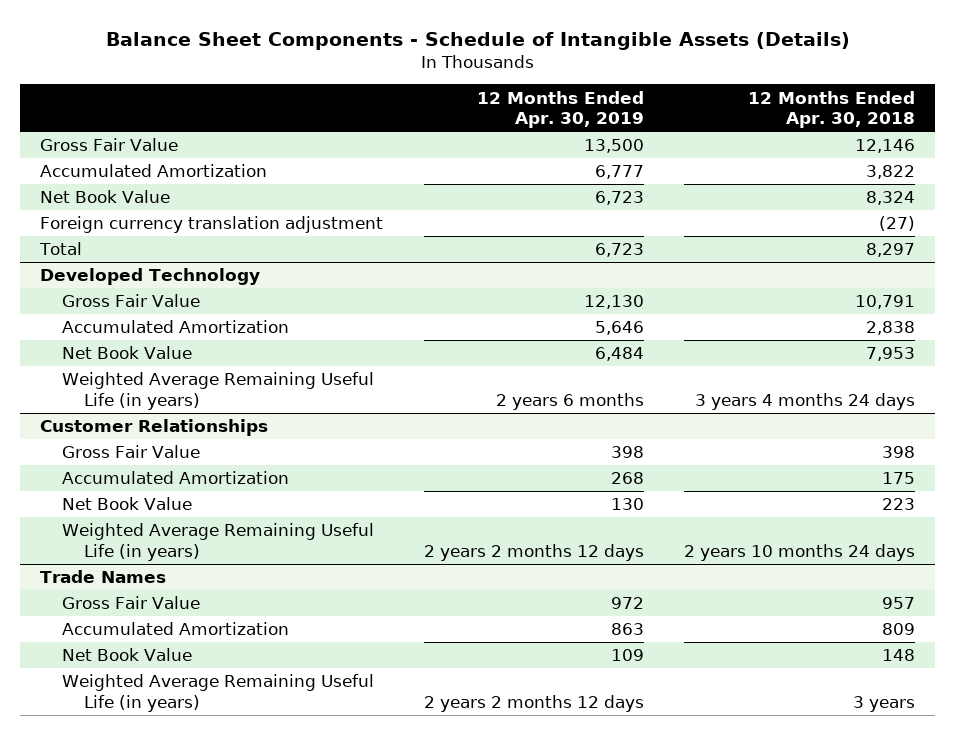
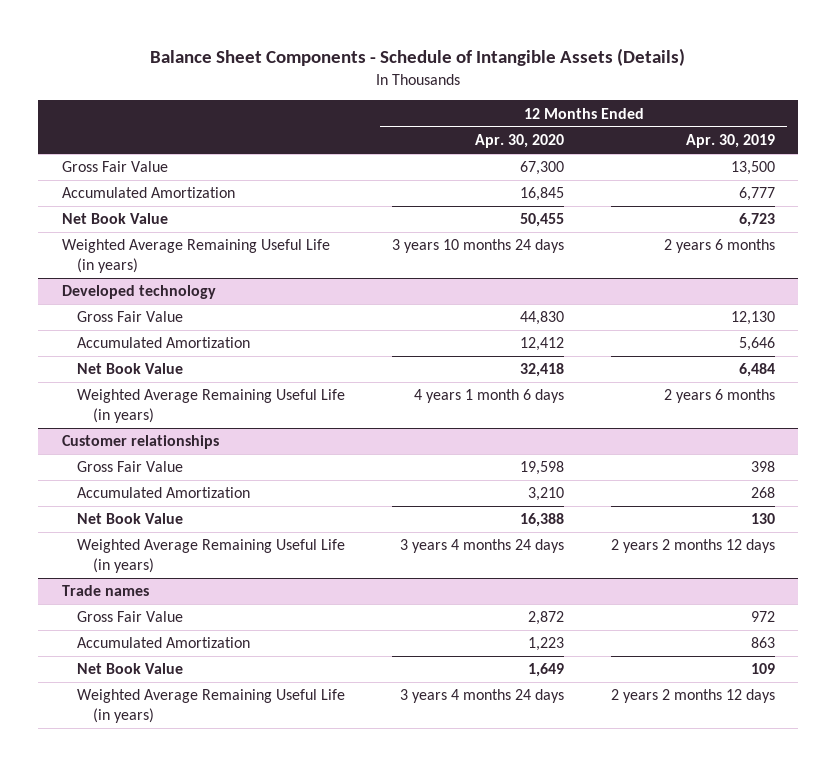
- | 12 Months Ended Apr. 30, 2019 | 12 Months Ended Apr. 30, 2018
+ | 12 Months Ended Apr. 30, 2020 | 12 Months Ended Apr. 30, 2019
- Foreign currency translation adjustment | | (27)
- Total | 6,723 | 8,297
- Developed Technology
+ Weighted Average Remaining Useful Life (in years) | 3 years 10 months 24 days | 2 years 6 months
+ Developed technology
- Customer Relationships
+ Customer relationships
- Trade Names
+ Trade names

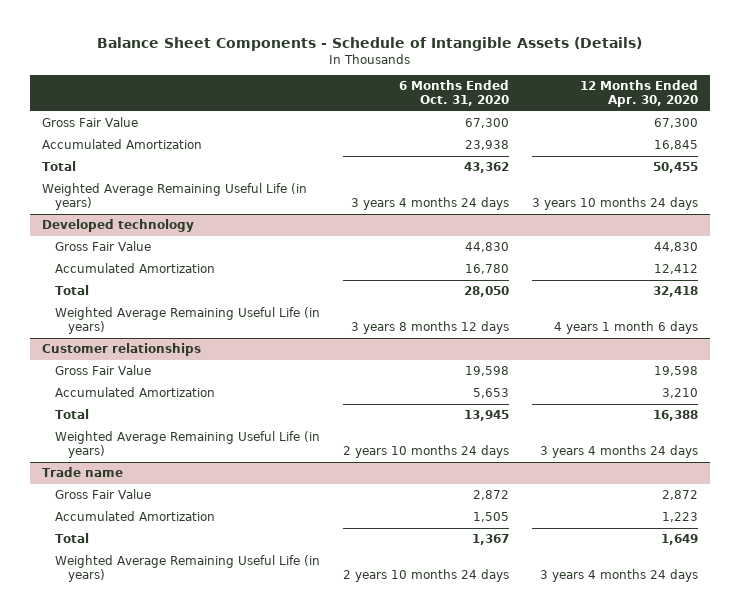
- | 12 Months Ended Apr. 30, 2020 | 12 Months Ended Apr. 30, 2019
+ | 6 Months Ended Oct. 31, 2020 | 12 Months Ended Apr. 30, 2020
- Net Book Value | 50,455 | 6,723
+ Total | 43,362 | 50,455
@ Developed technology
- Net Book Value | 32,418 | 6,484
+ Total | 28,050 | 32,418
@ Customer relationships
- Net Book Value | 16,388 | 130
+ Total | 13,945 | 16,388
- Trade names
+ Trade name
- Net Book Value | 1,649 | 109
+ Total | 1,367 | 1,649

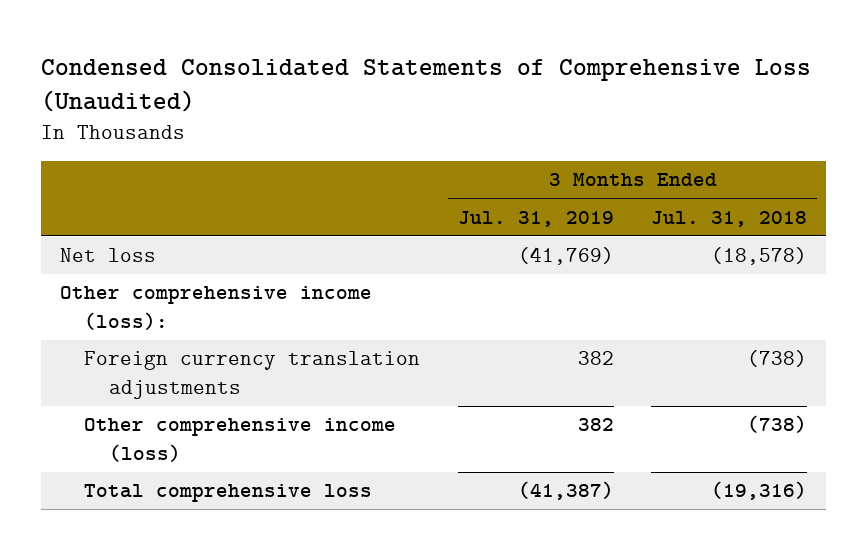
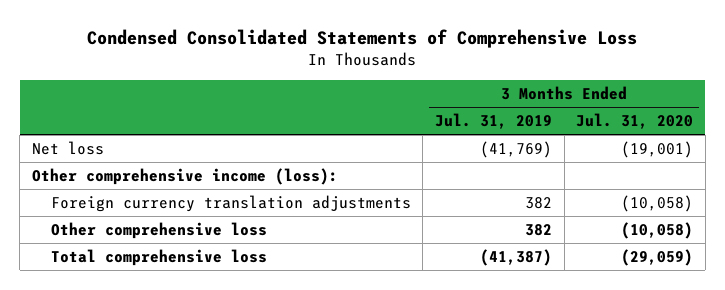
- Condensed Consolidated Statements of Comprehensive Loss (Unaudited)
+ Condensed Consolidated Statements of Comprehensive Loss
- | 3 Months Ended Jul. 31, 2019 | 3 Months Ended Jul. 31, 2018
+ | 3 Months Ended Jul. 31, 2019 | 3 Months Ended Jul. 31, 2020
- Other comprehensive income (loss) | 382 | (738)
+ Other comprehensive loss | 382 | (10,058)

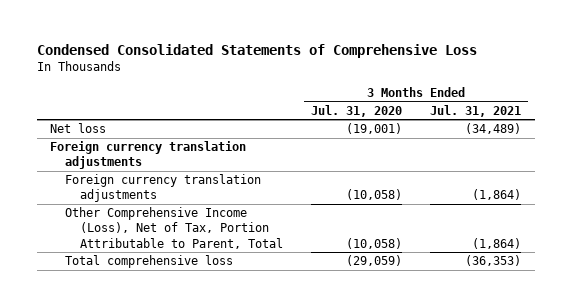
- | 3 Months Ended Jul. 31, 2019 | 3 Months Ended Jul. 31, 2020
+ | 3 Months Ended Jul. 31, 2020 | 3 Months Ended Jul. 31, 2021
- Other comprehensive income (loss):
+ Foreign currency translation adjustments
- Other comprehensive loss | 382 | (10,058)
+ Other Comprehensive Income (Loss), Net of Tax, Portion Attributable to Parent, Total | (10,058) | (1,864)

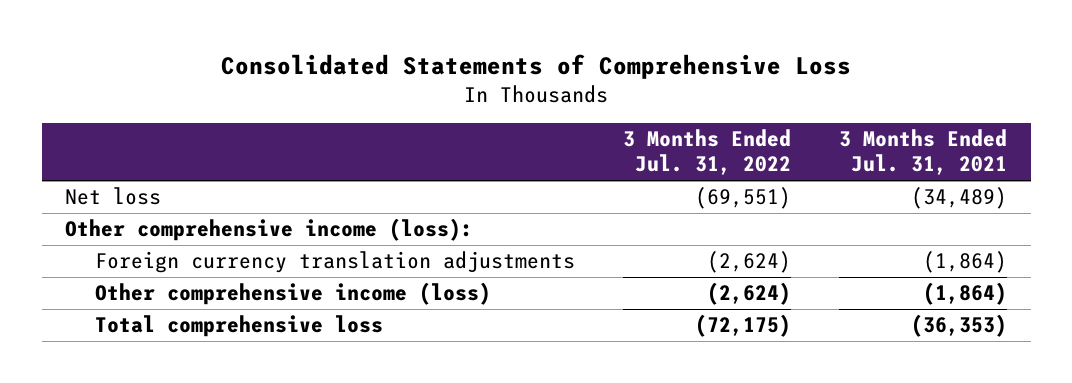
- Condensed Consolidated Statements of Comprehensive Loss
+ Consolidated Statements of Comprehensive Loss
- | 3 Months Ended Jul. 31, 2020 | 3 Months Ended Jul. 31, 2021
+ | 3 Months Ended Jul. 31, 2022 | 3 Months Ended Jul. 31, 2021
- Foreign currency translation adjustments
+ Other comprehensive income (loss):
- Other Comprehensive Income (Loss), Net of Tax, Portion Attributable to Parent, Total | (10,058) | (1,864)
+ Other comprehensive income (loss) | (2,624) | (1,864)

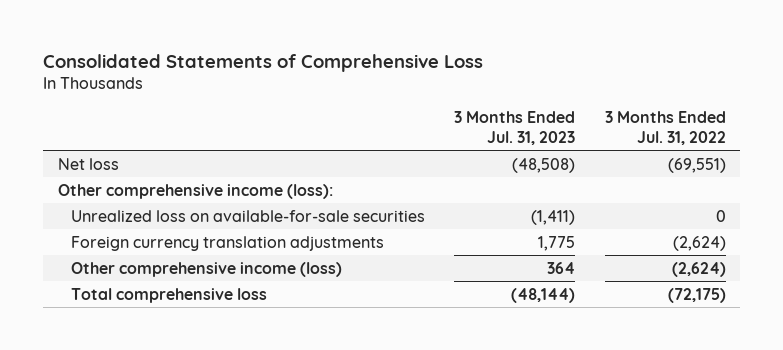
- | 3 Months Ended Jul. 31, 2022 | 3 Months Ended Jul. 31, 2021
+ | 3 Months Ended Jul. 31, 2023 | 3 Months Ended Jul. 31, 2022
+ Unrealized loss on available-for-sale securities | (1,411) | 0

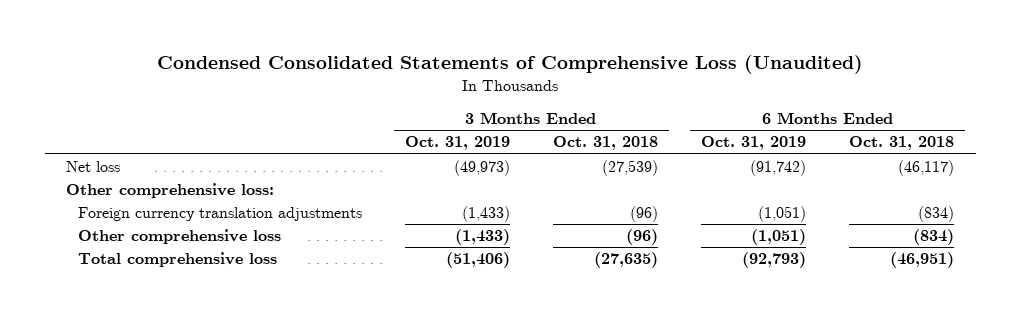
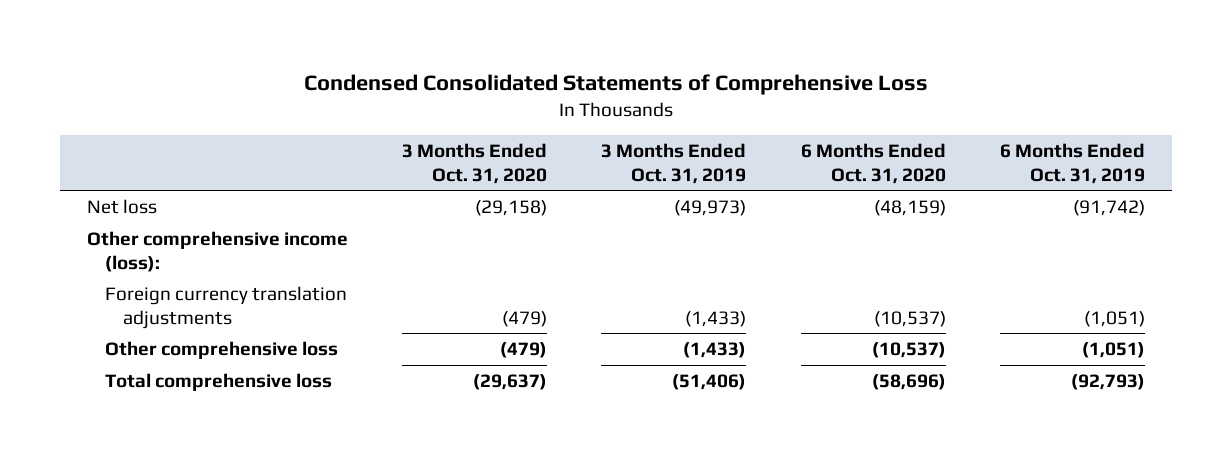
- Condensed Consolidated Statements of Comprehensive Loss (Unaudited)
+ Condensed Consolidated Statements of Comprehensive Loss
- | 3 Months Ended Oct. 31, 2019 | 3 Months Ended Oct. 31, 2018 | 6 Months Ended Oct. 31, 2019 | 6 Months Ended Oct. 31, 2018
+ | 3 Months Ended Oct. 31, 2020 | 3 Months Ended Oct. 31, 2019 | 6 Months Ended Oct. 31, 2020 | 6 Months Ended Oct. 31, 2019
- Other comprehensive loss:
+ Other comprehensive income (loss):

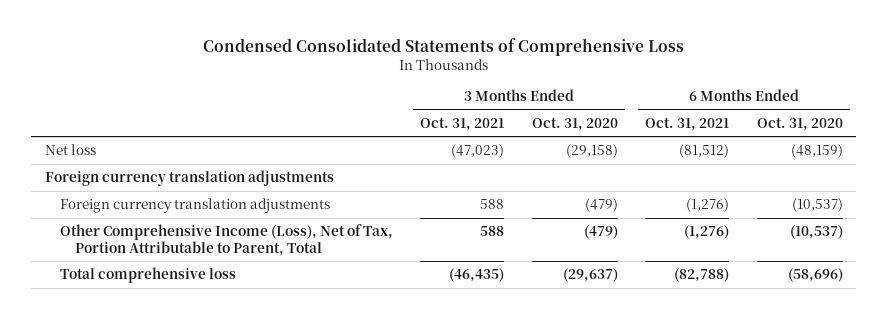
- | 3 Months Ended Oct. 31, 2020 | 3 Months Ended Oct. 31, 2019 | 6 Months Ended Oct. 31, 2020 | 6 Months Ended Oct. 31, 2019
+ | 3 Months Ended Oct. 31, 2021 | 3 Months Ended Oct. 31, 2020 | 6 Months Ended Oct. 31, 2021 | 6 Months Ended Oct. 31, 2020
- Other comprehensive income (loss):
+ Foreign currency translation adjustments
- Other comprehensive loss | (479) | (1,433) | (10,537) | (1,051)
+ Other Comprehensive Income (Loss), Net of Tax, Portion Attributable to Parent, Total | 588 | (479) | (1,276) | (10,537)

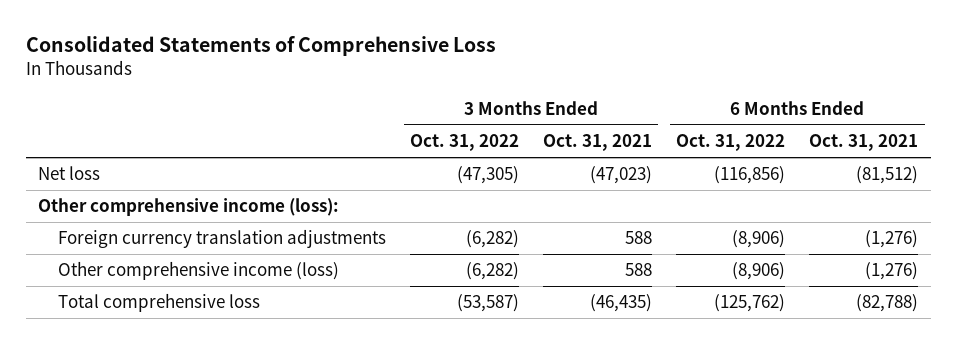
- Condensed Consolidated Statements of Comprehensive Loss
+ Consolidated Statements of Comprehensive Loss
- | 3 Months Ended Oct. 31, 2021 | 3 Months Ended Oct. 31, 2020 | 6 Months Ended Oct. 31, 2021 | 6 Months Ended Oct. 31, 2020
+ | 3 Months Ended Oct. 31, 2022 | 3 Months Ended Oct. 31, 2021 | 6 Months Ended Oct. 31, 2022 | 6 Months Ended Oct. 31, 2021
- Foreign currency translation adjustments
+ Other comprehensive income (loss):
- Other Comprehensive Income (Loss), Net of Tax, Portion Attributable to Parent, Total | 588 | (479) | (1,276) | (10,537)
+ Other comprehensive income (loss) | (6,282) | 588 | (8,906) | (1,276)

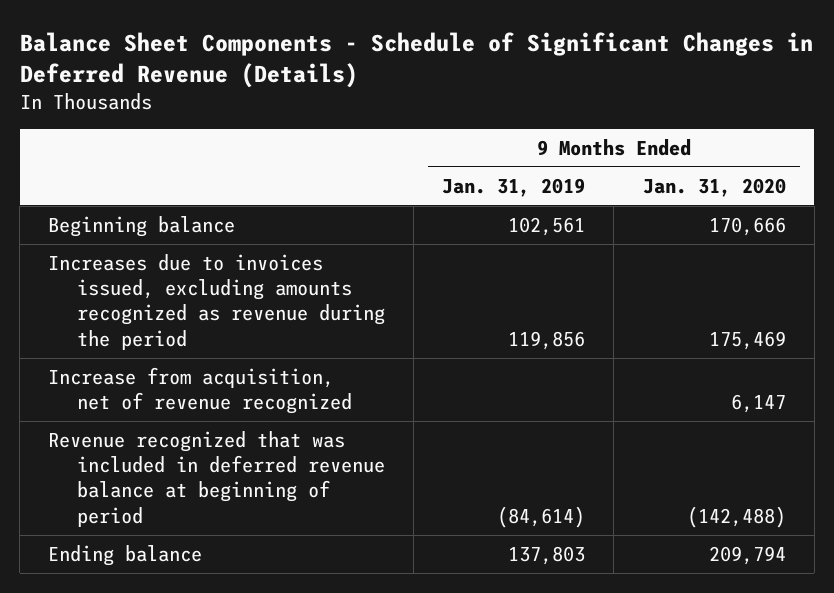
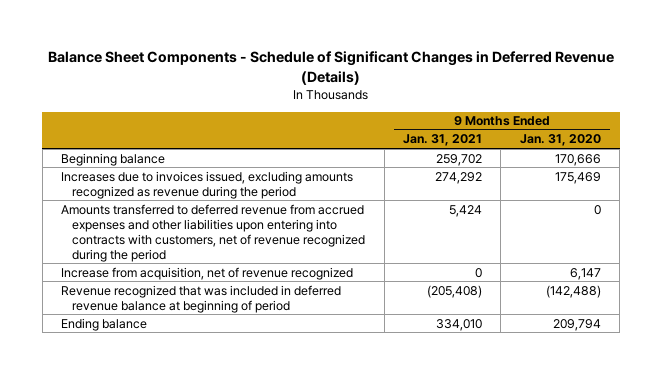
- | 9 Months Ended Jan. 31, 2019 | 9 Months Ended Jan. 31, 2020
+ | 9 Months Ended Jan. 31, 2021 | 9 Months Ended Jan. 31, 2020
+ Amounts transferred to deferred revenue from accrued expenses and other liabilities upon entering into contracts with customers, net of revenue recognized during the period | 5,424 | 0

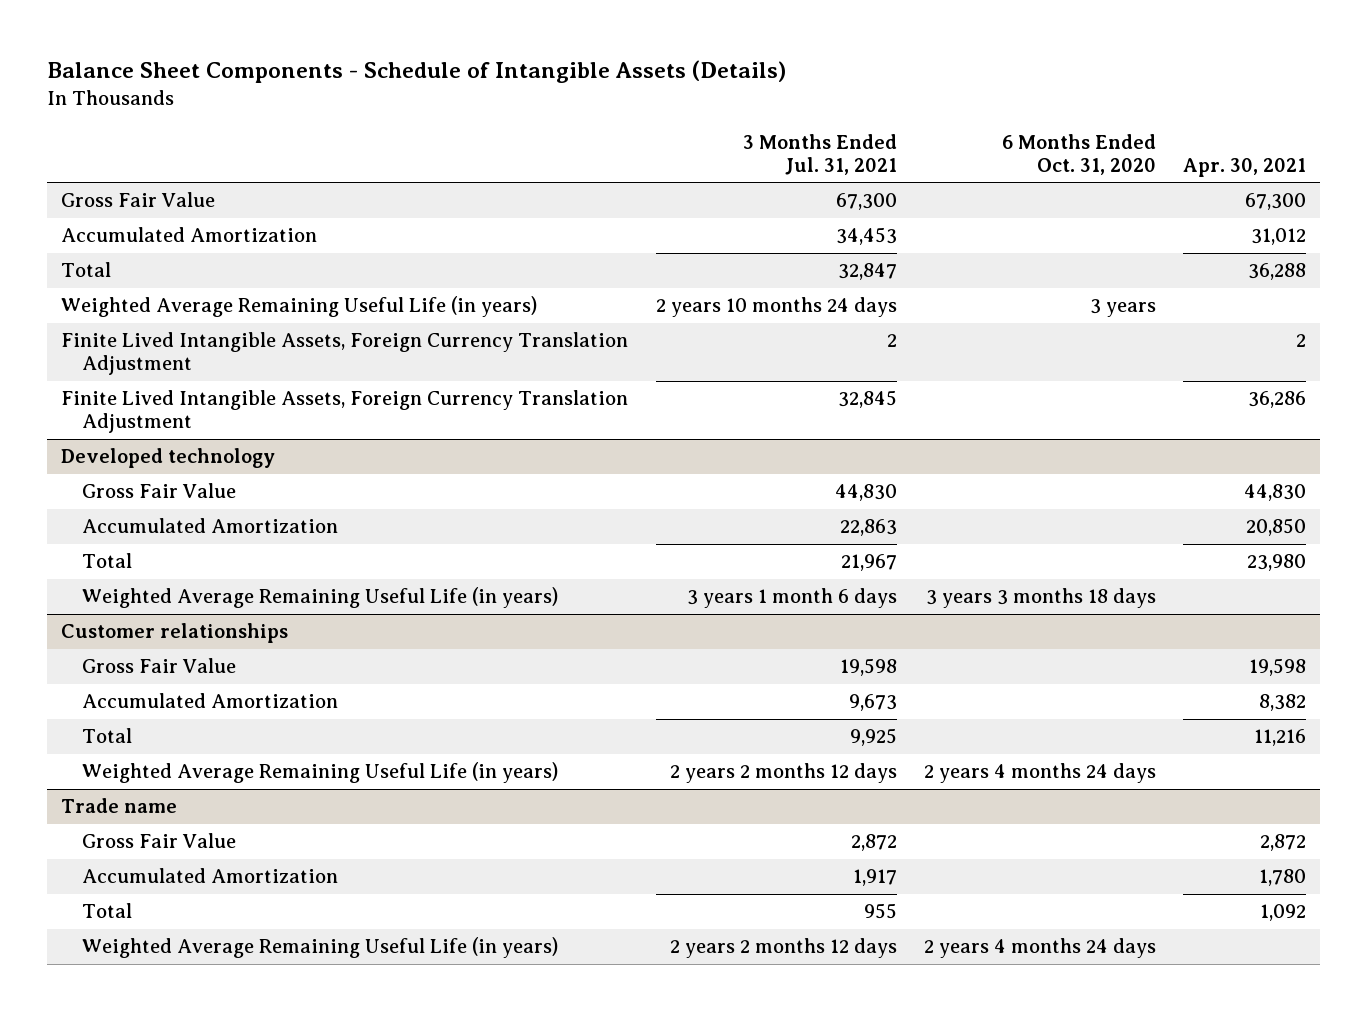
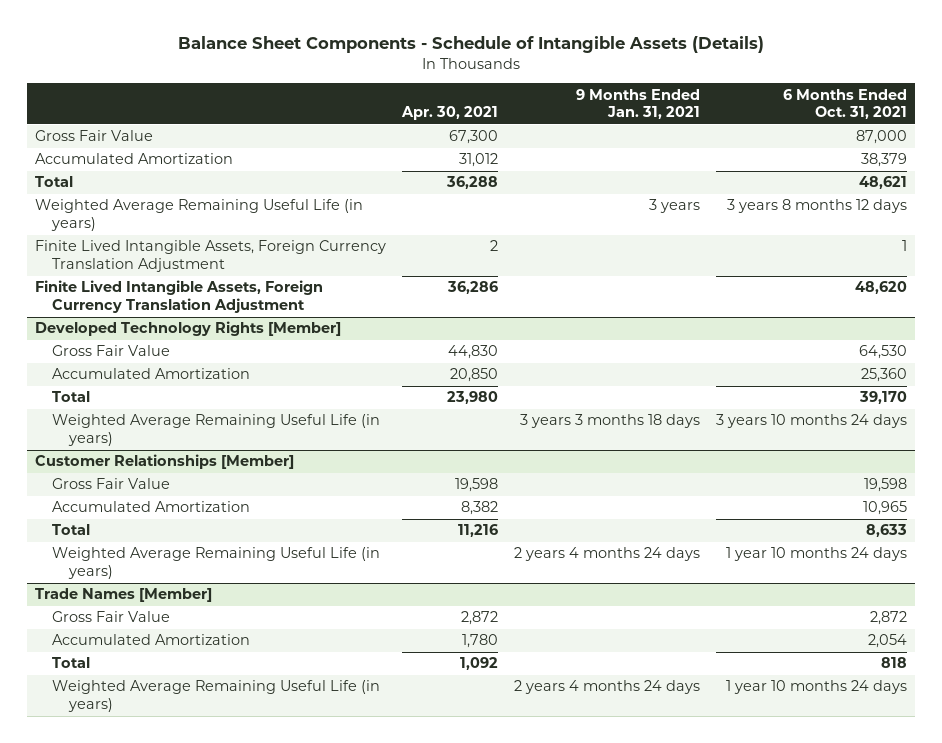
- | 3 Months Ended Jul. 31, 2021 | 6 Months Ended Oct. 31, 2020 | Apr. 30, 2021
+ | Apr. 30, 2021 | 9 Months Ended Jan. 31, 2021 | 6 Months Ended Oct. 31, 2021
- Developed technology
+ Developed Technology Rights [Member]
- Customer relationships
+ Customer Relationships [Member]
- Trade name
+ Trade Names [Member]

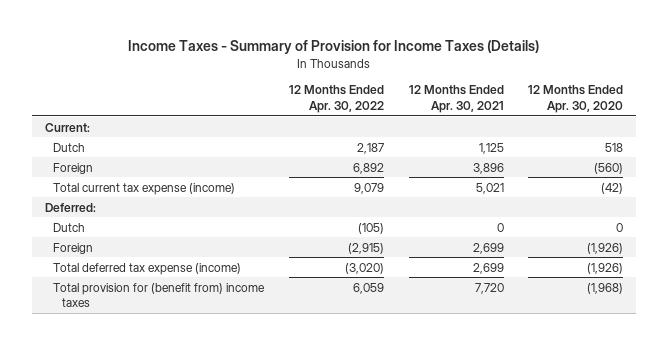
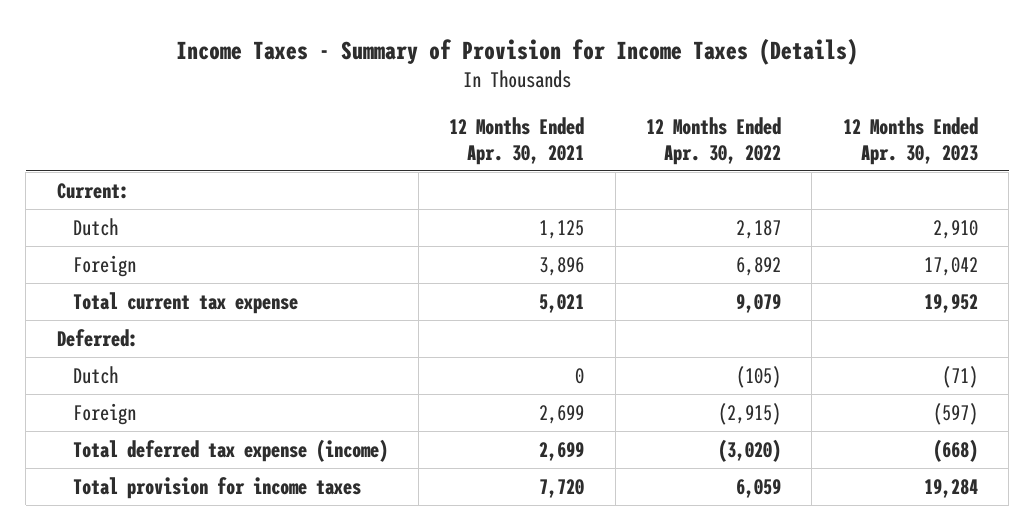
- | 12 Months Ended Apr. 30, 2022 | 12 Months Ended Apr. 30, 2021 | 12 Months Ended Apr. 30, 2020
+ | 12 Months Ended Apr. 30, 2021 | 12 Months Ended Apr. 30, 2022 | 12 Months Ended Apr. 30, 2023
- Total current tax expense (income) | 9,079 | 5,021 | (42)
+ Total current tax expense | 5,021 | 9,079 | 19,952
- Total provision for (benefit from) income taxes | 6,059 | 7,720 | (1,968)
+ Total provision for income taxes | 7,720 | 6,059 | 19,284

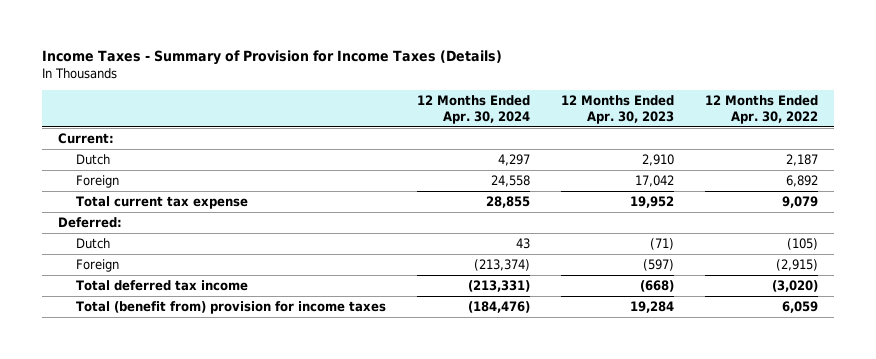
- | 12 Months Ended Apr. 30, 2021 | 12 Months Ended Apr. 30, 2022 | 12 Months Ended Apr. 30, 2023
+ | 12 Months Ended Apr. 30, 2024 | 12 Months Ended Apr. 30, 2023 | 12 Months Ended Apr. 30, 2022
- Total deferred tax expense (income) | 2,699 | (3,020) | (668)
- Total provision for income taxes | 7,720 | 6,059 | 19,284
+ Total deferred tax income | (213,331) | (668) | (3,020)
+ Total (benefit from) provision for income taxes | (184,476) | 19,284 | 6,059

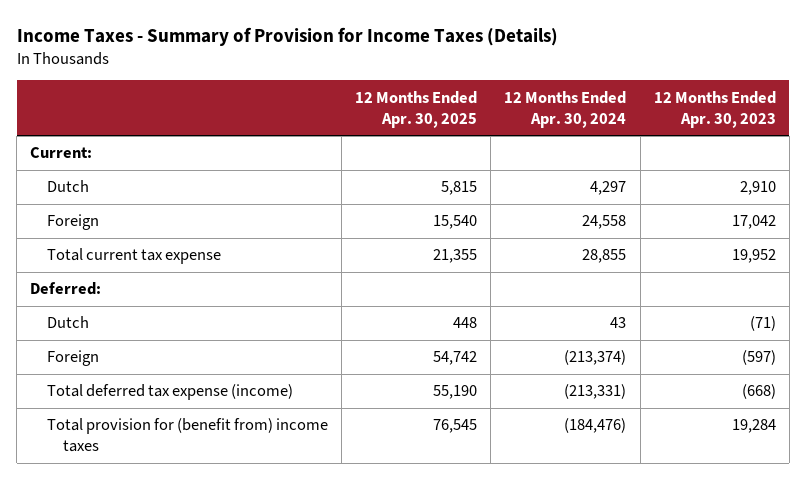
- | 12 Months Ended Apr. 30, 2024 | 12 Months Ended Apr. 30, 2023 | 12 Months Ended Apr. 30, 2022
+ | 12 Months Ended Apr. 30, 2025 | 12 Months Ended Apr. 30, 2024 | 12 Months Ended Apr. 30, 2023
- Total deferred tax income | (213,331) | (668) | (3,020)
- Total (benefit from) provision for income taxes | (184,476) | 19,284 | 6,059
+ Total deferred tax expense (income) | 55,190 | (213,331) | (668)
+ Total provision for (benefit from) income taxes | 76,545 | (184,476) | 19,284

